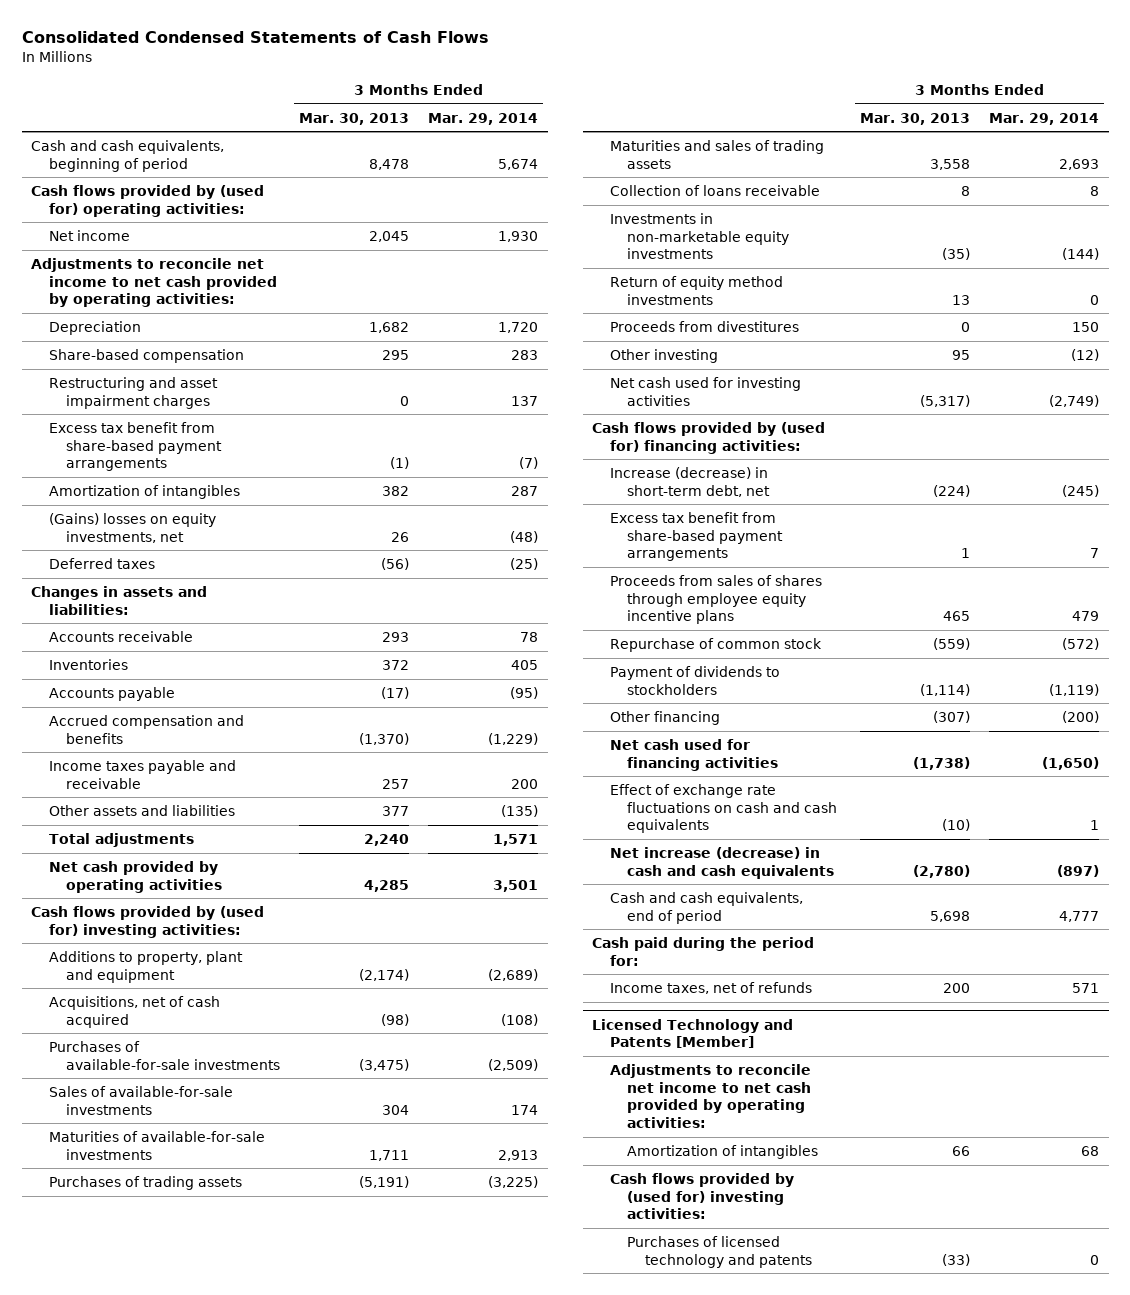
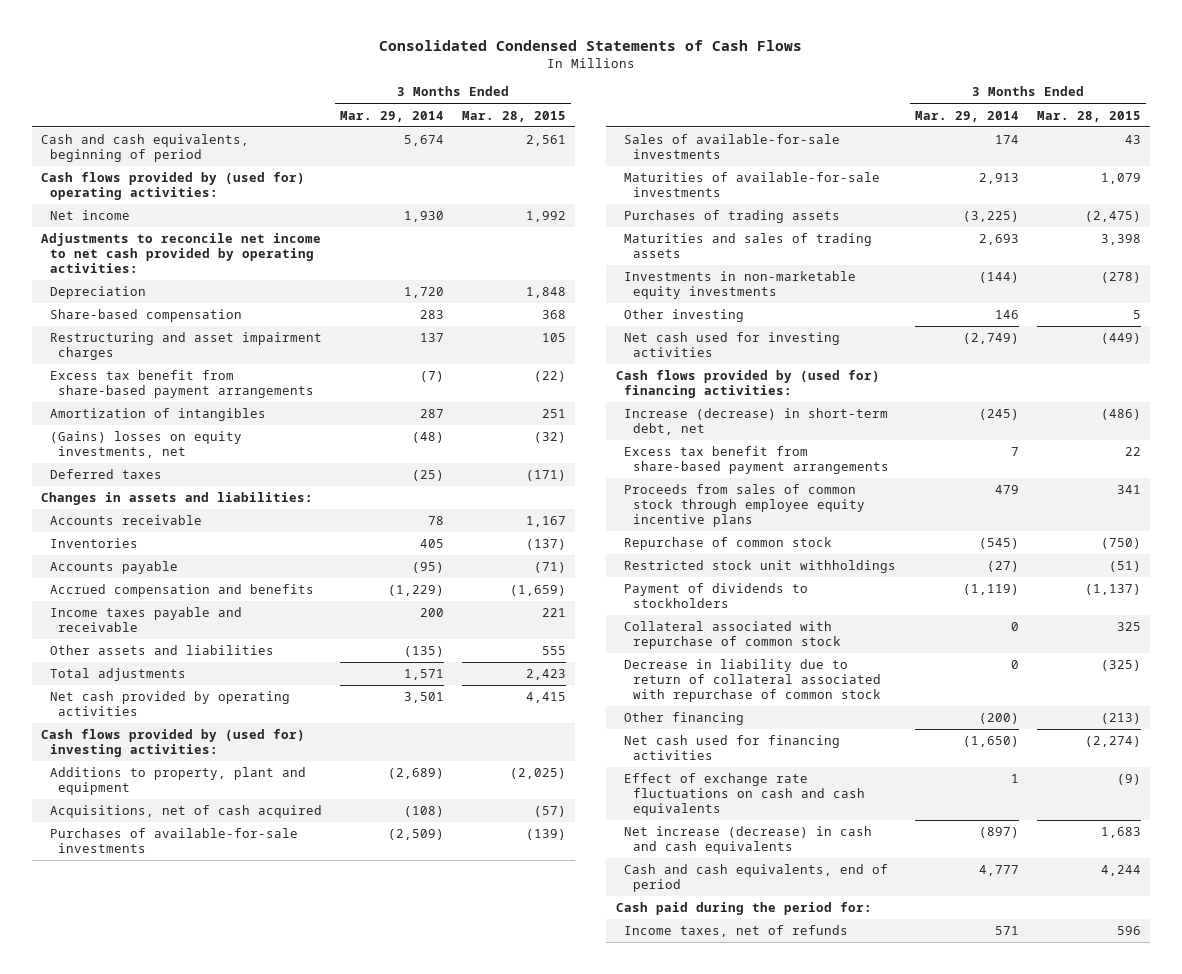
- | 3 Months Ended Mar. 30, 2013 | 3 Months Ended Mar. 29, 2014
+ | 3 Months Ended Mar. 29, 2014 | 3 Months Ended Mar. 28, 2015
- Collection of loans receivable | 8 | 8
- Return of equity method investments | 13 | 0
- Proceeds from divestitures | 0 | 150
- Other investing | 95 | (12)
+ Other investing | 146 | 5
- Proceeds from sales of shares through employee equity incentive plans | 465 | 479
- Repurchase of common stock | (559) | (572)
+ Proceeds from sales of common stock through employee equity incentive plans | 479 | 341
+ Repurchase of common stock | (545) | (750)
+ Restricted stock unit withholdings | (27) | (51)
+ Collateral associated with repurchase of common stock | 0 | 325
+ Decrease in liability due to return of collateral associated with repurchase of common stock | 0 | (325)
- Licensed Technology and Patents [Member]
- Adjustments to reconcile net income to net cash provided by operating activities:
- Amortization of intangibles | 66 | 68
- Cash flows provided by (used for) investing activities:
- Purchases of licensed technology and patents | (33) | 0

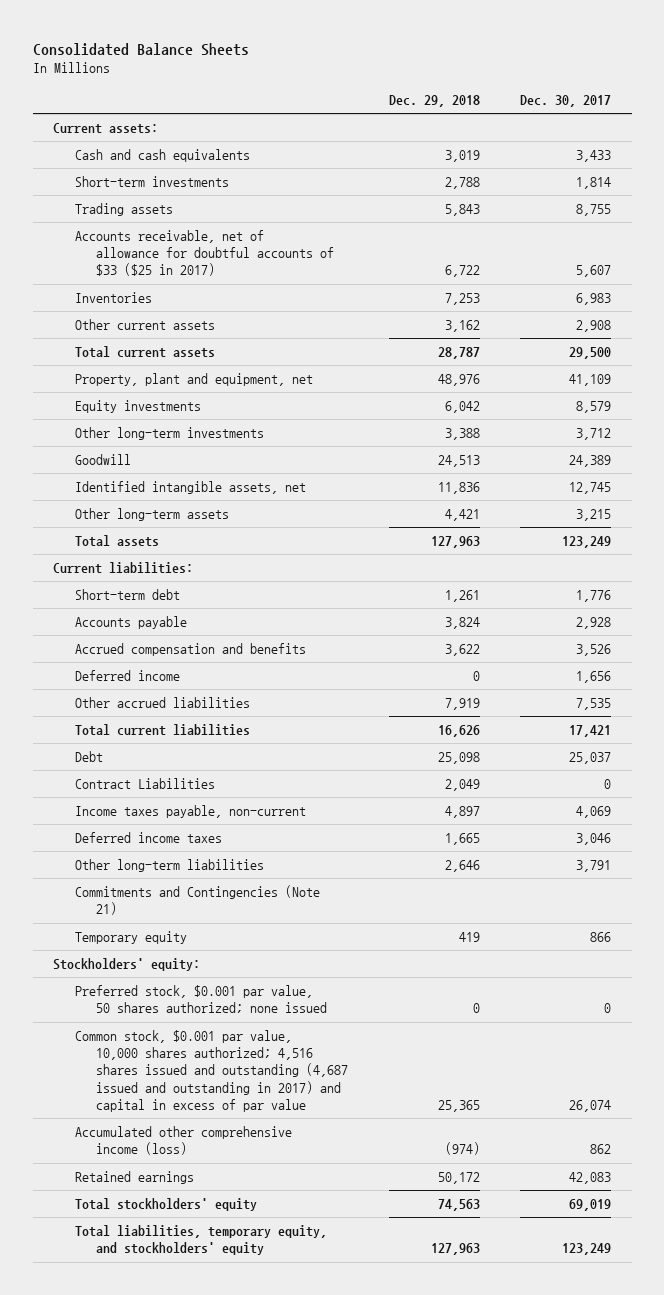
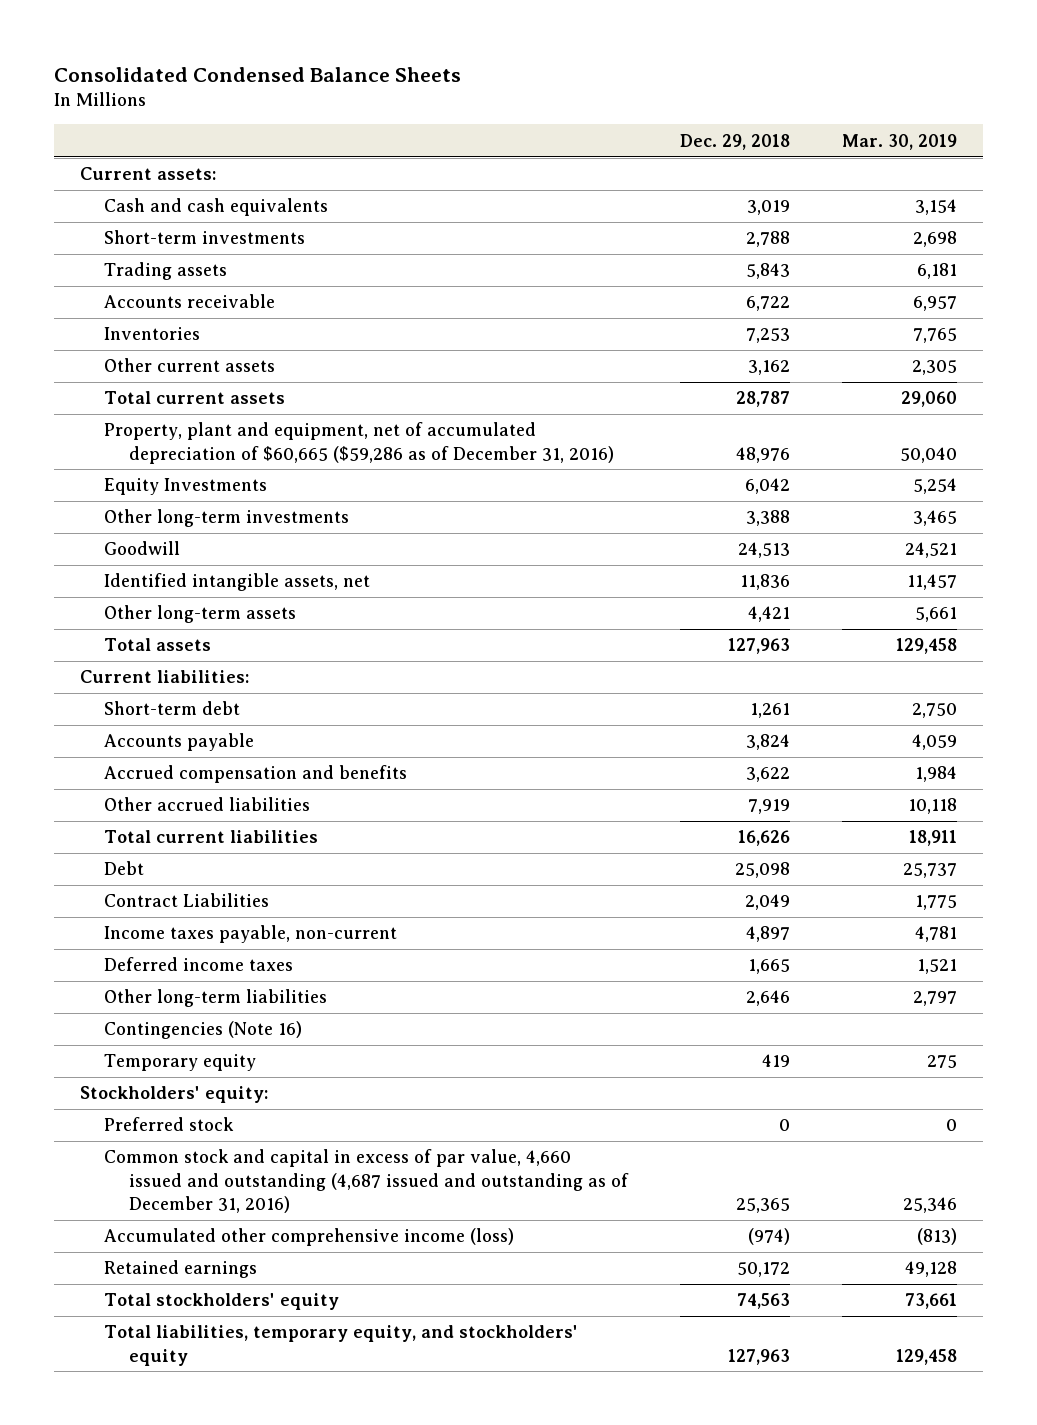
- Consolidated Balance Sheets
+ Consolidated Condensed Balance Sheets
- | Dec. 29, 2018 | Dec. 30, 2017
+ | Dec. 29, 2018 | Mar. 30, 2019
- Accounts receivable, net of allowance for doubtful accounts of $33 ($25 in 2017) | 6,722 | 5,607
+ Accounts receivable | 6,722 | 6,957
- Property, plant and equipment, net | 48,976 | 41,109
- Equity investments | 6,042 | 8,579
+ Property, plant and equipment, net of accumulated depreciation of $60,665 ($59,286 as of December 31, 2016) | 48,976 | 50,040
+ Equity Investments | 6,042 | 5,254
- Deferred income | 0 | 1,656
- Commitments and Contingencies (Note 21)
+ Contingencies (Note 16)
- Preferred stock, $0.001 par value, 50 shares authorized; none issued | 0 | 0
- Common stock, $0.001 par value, 10,000 shares authorized; 4,516 shares issued and outstanding (4,687 issued and outstanding in 2017) and capital in excess of par value | 25,365 | 26,074
+ Preferred stock | 0 | 0
+ Common stock and capital in excess of par value, 4,660 issued and outstanding (4,687 issued and outstanding as of December 31, 2016) | 25,365 | 25,346

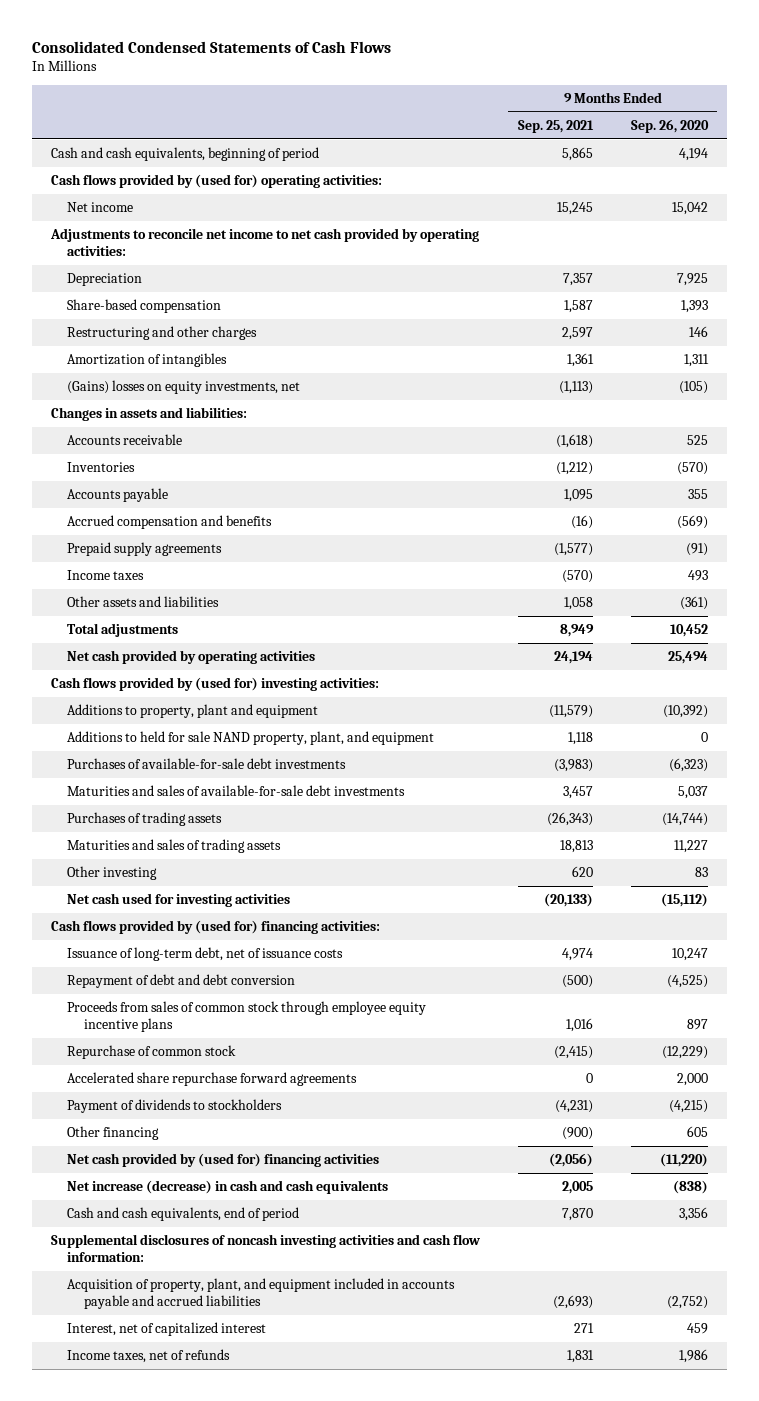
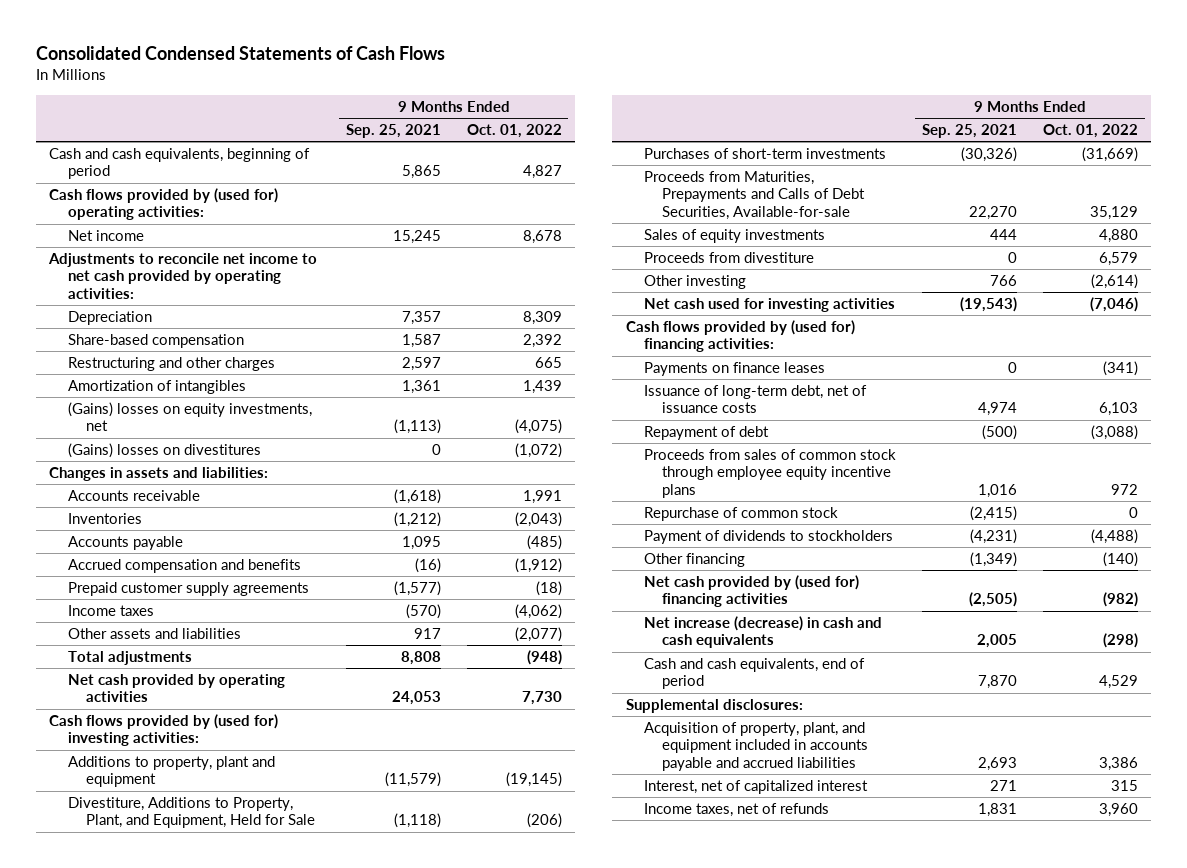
- | 9 Months Ended Sep. 25, 2021 | 9 Months Ended Sep. 26, 2020
+ | 9 Months Ended Sep. 25, 2021 | 9 Months Ended Oct. 01, 2022
+ (Gains) losses on divestitures | 0 | (1,072)
- Prepaid supply agreements | (1,577) | (91)
+ Prepaid customer supply agreements | (1,577) | (18)
- Other assets and liabilities | 1,058 | (361)
- Total adjustments | 8,949 | 10,452
- Net cash provided by operating activities | 24,194 | 25,494
+ Other assets and liabilities | 917 | (2,077)
+ Total adjustments | 8,808 | (948)
+ Net cash provided by operating activities | 24,053 | 7,730
- Additions to held for sale NAND property, plant, and equipment | 1,118 | 0
- Purchases of available-for-sale debt investments | (3,983) | (6,323)
- Maturities and sales of available-for-sale debt investments | 3,457 | 5,037
- Purchases of trading assets | (26,343) | (14,744)
- Maturities and sales of trading assets | 18,813 | 11,227
- Other investing | 620 | 83
- Net cash used for investing activities | (20,133) | (15,112)
+ Divestiture, Additions to Property, Plant, and Equipment, Held for Sale | (1,118) | (206)
+ Purchases of short-term investments | (30,326) | (31,669)
+ Proceeds from Maturities, Prepayments and Calls of Debt Securities, Available-for-sale | 22,270 | 35,129
+ Sales of equity investments | 444 | 4,880
+ Proceeds from divestiture | 0 | 6,579
+ Other investing | 766 | (2,614)
+ Net cash used for investing activities | (19,543) | (7,046)
+ Payments on finance leases | 0 | (341)
- Repayment of debt and debt conversion | (500) | (4,525)
+ Repayment of debt | (500) | (3,088)
- Accelerated share repurchase forward agreements | 0 | 2,000
- Other financing | (900) | 605
- Net cash provided by (used for) financing activities | (2,056) | (11,220)
+ Other financing | (1,349) | (140)
+ Net cash provided by (used for) financing activities | (2,505) | (982)
- Supplemental disclosures of noncash investing activities and cash flow information:
- Acquisition of property, plant, and equipment included in accounts payable and accrued liabilities | (2,693) | (2,752)
+ Supplemental disclosures:
+ Acquisition of property, plant, and equipment included in accounts payable and accrued liabilities | 2,693 | 3,386

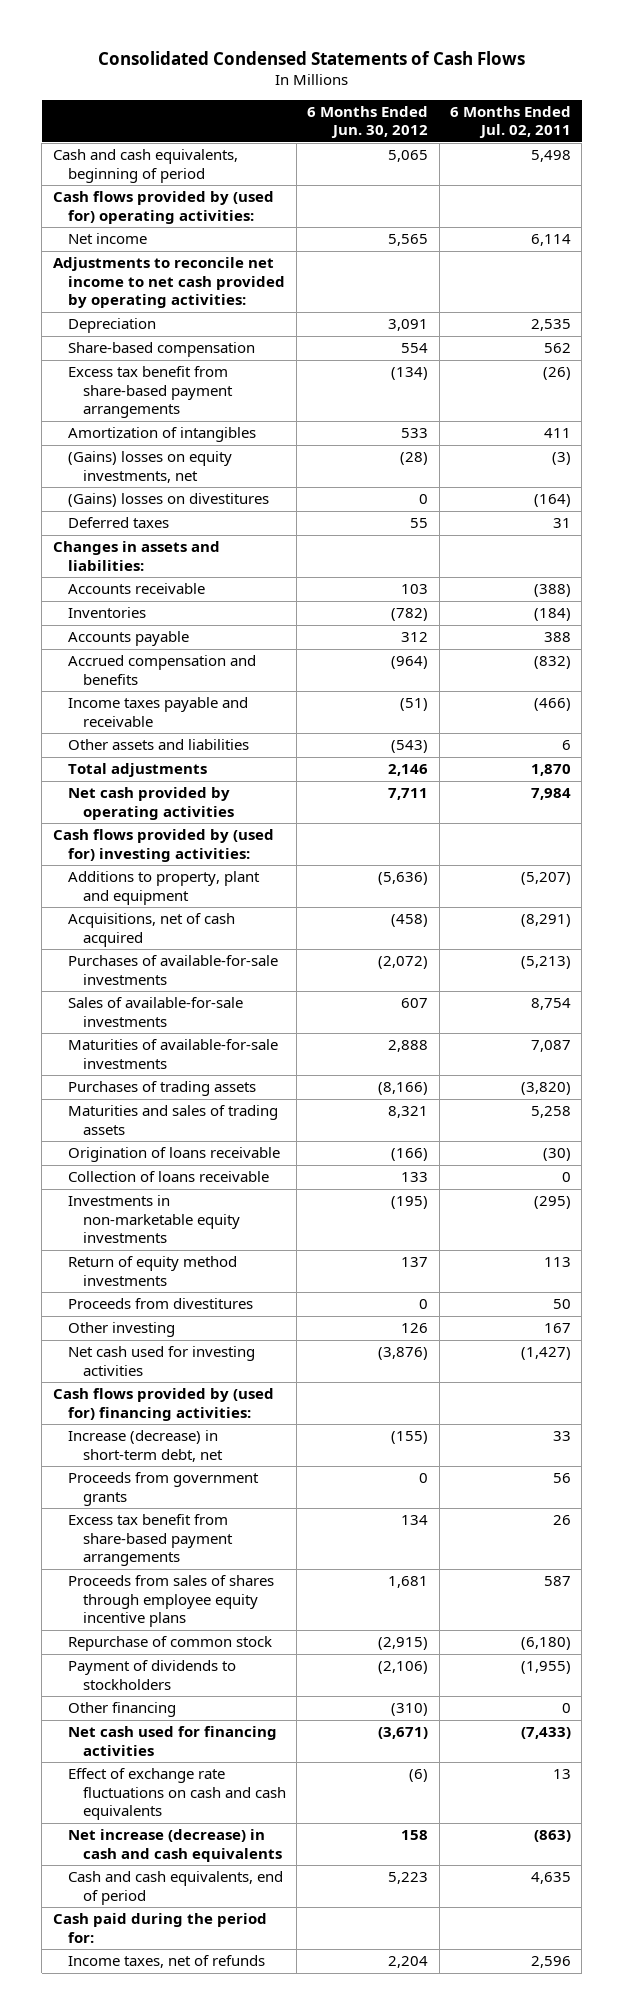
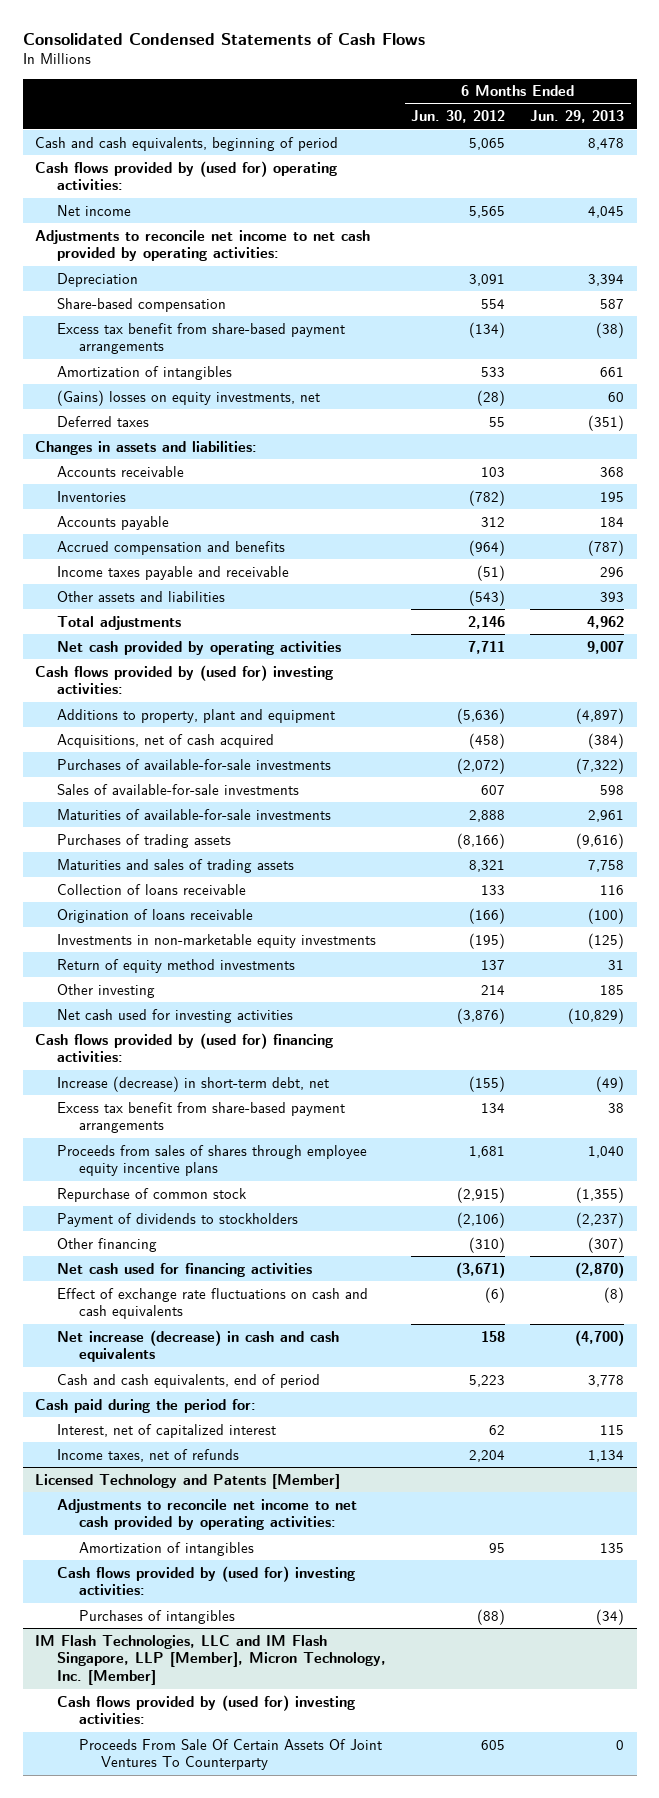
- | 6 Months Ended Jun. 30, 2012 | 6 Months Ended Jul. 02, 2011
+ | 6 Months Ended Jun. 30, 2012 | 6 Months Ended Jun. 29, 2013
- (Gains) losses on divestitures | 0 | (164)
moved down: Origination of loans receivable | (166) | (100)
- Proceeds from divestitures | 0 | 50
- Other investing | 126 | 167
+ Other investing | 214 | 185
- Proceeds from government grants | 0 | 56
+ Interest, net of capitalized interest | 62 | 115
+ Licensed Technology and Patents [Member]
+ Adjustments to reconcile net income to net cash provided by operating activities:
+ Amortization of intangibles | 95 | 135
+ Cash flows provided by (used for) investing activities:
+ Purchases of intangibles | (88) | (34)
+ IM Flash Technologies, LLC and IM Flash Singapore, LLP [Member], Micron Technology, Inc. [Member]
+ Cash flows provided by (used for) investing activities:
+ Proceeds From Sale Of Certain Assets Of Joint Ventures To Counterparty | 605 | 0

